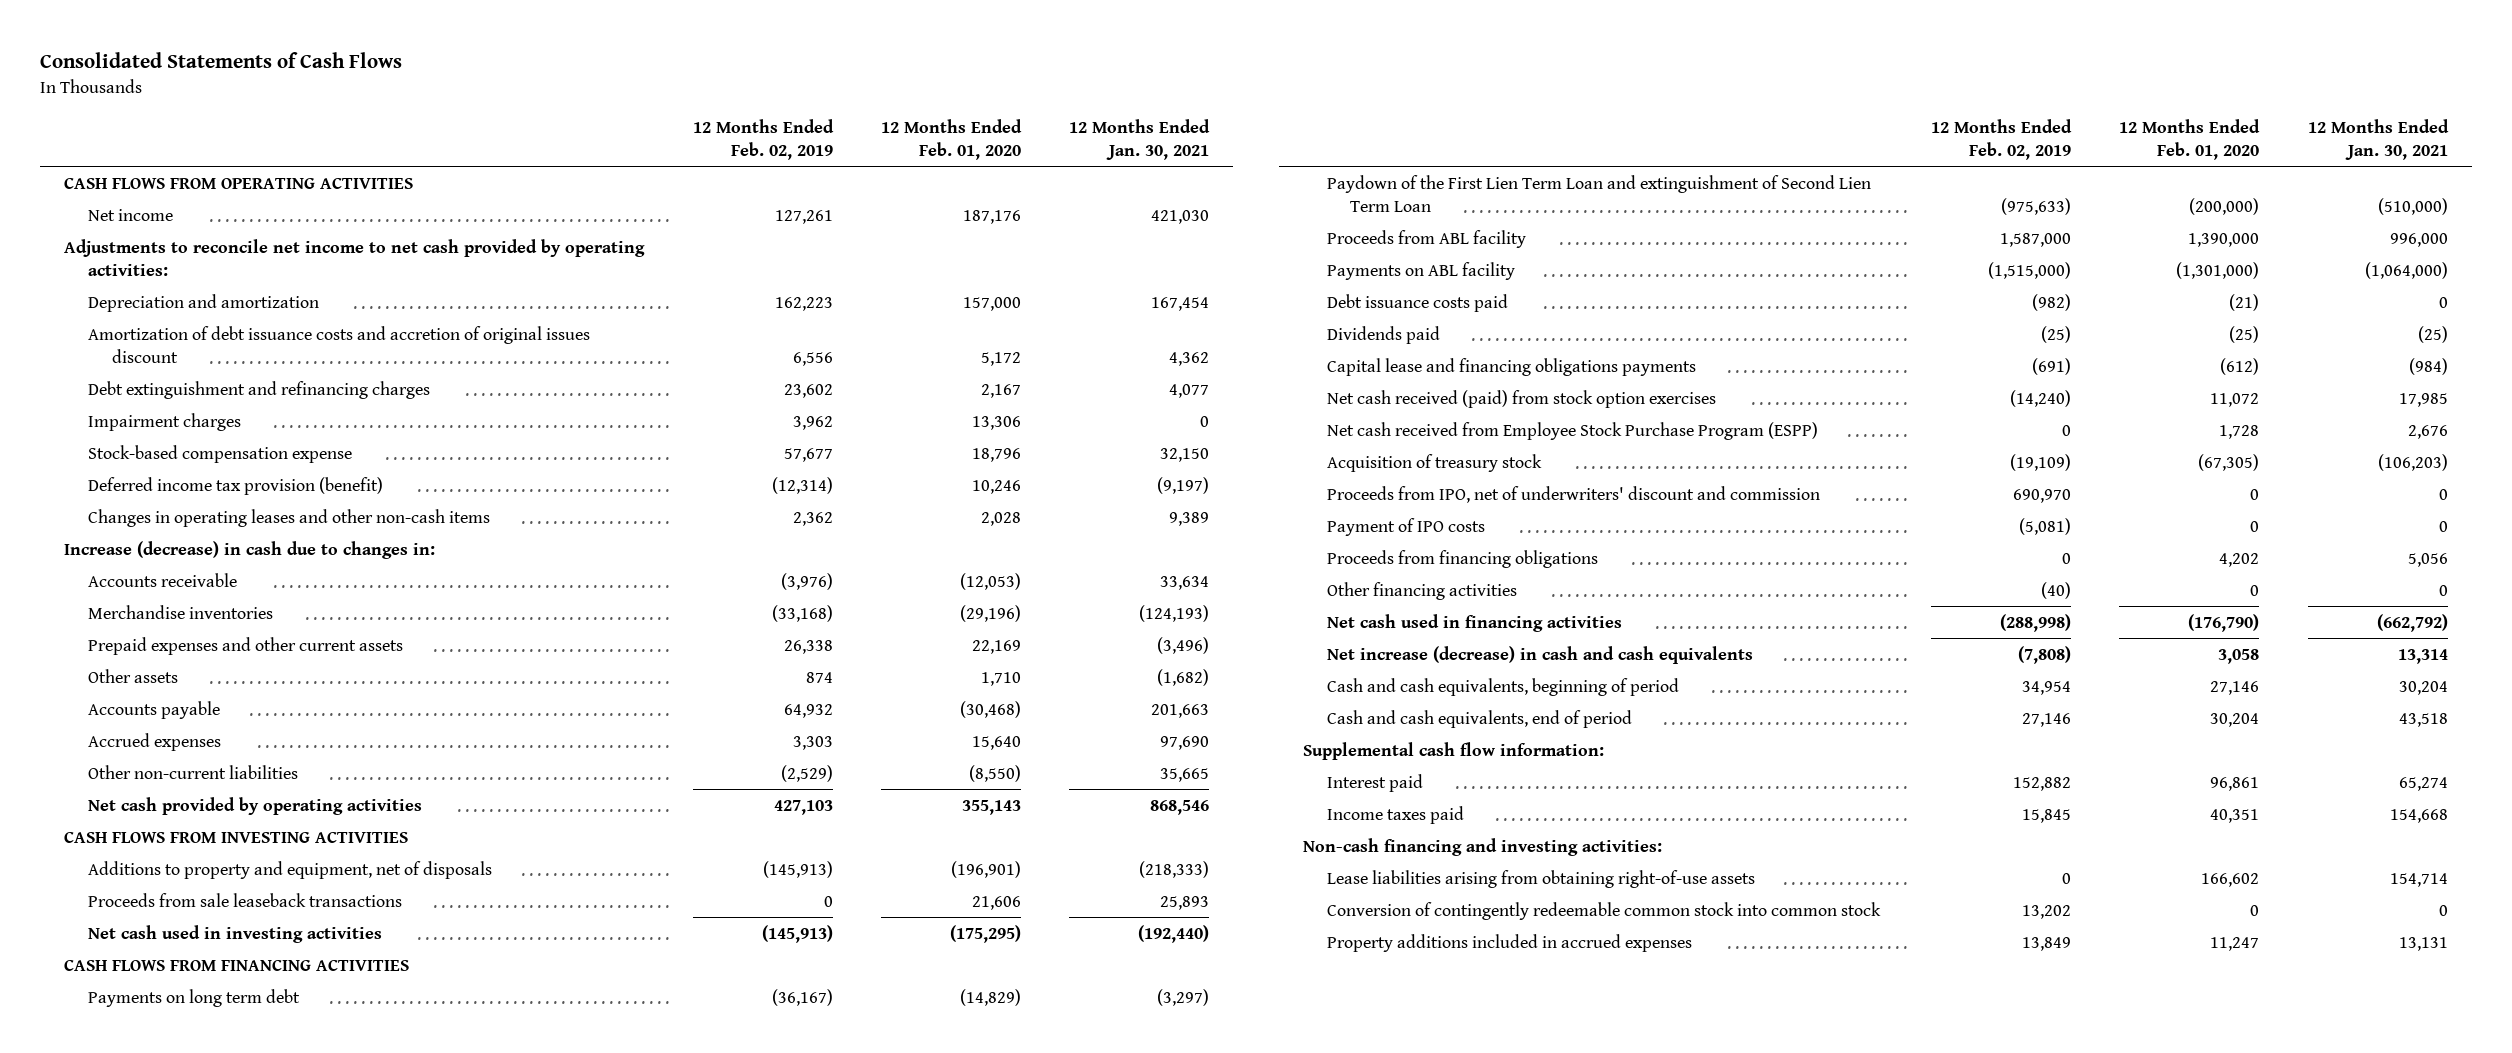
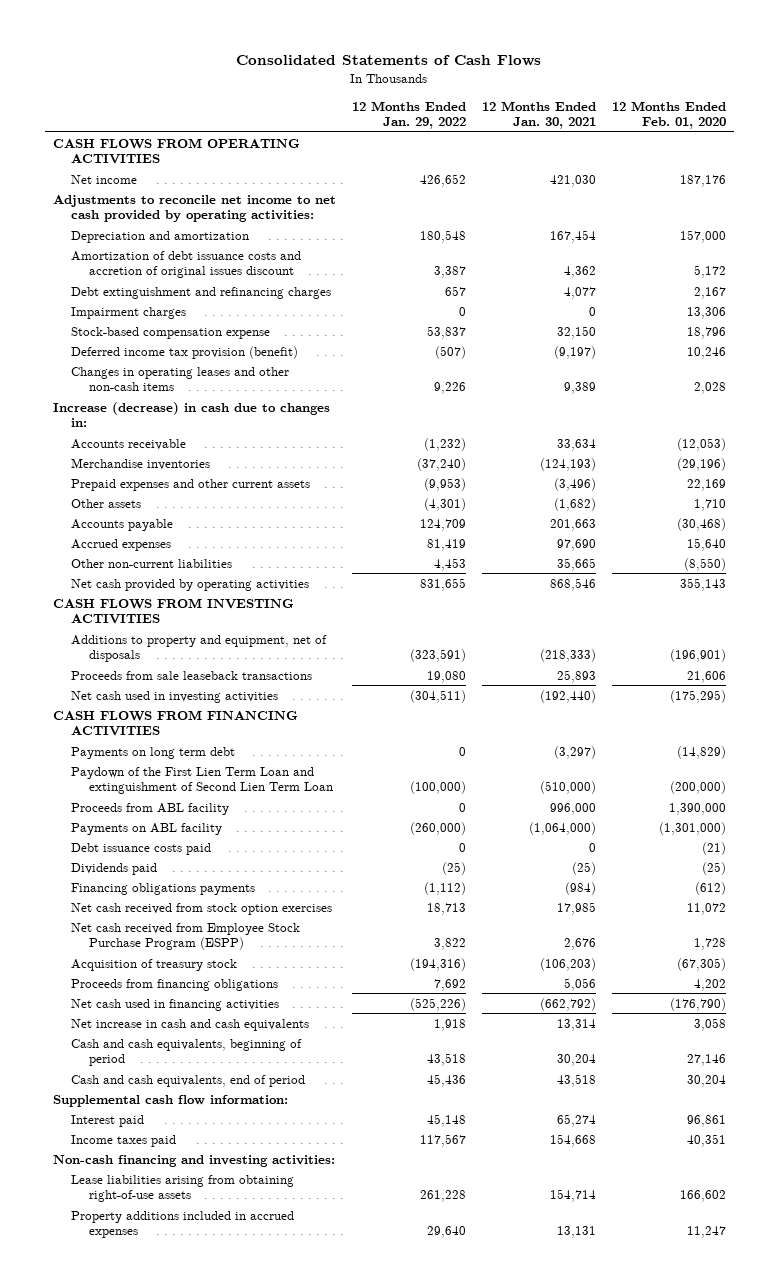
- | 12 Months Ended Feb. 02, 2019 | 12 Months Ended Feb. 01, 2020 | 12 Months Ended Jan. 30, 2021
+ | 12 Months Ended Jan. 29, 2022 | 12 Months Ended Jan. 30, 2021 | 12 Months Ended Feb. 01, 2020
- Capital lease and financing obligations payments | (691) | (612) | (984)
- Net cash received (paid) from stock option exercises | (14,240) | 11,072 | 17,985
+ Financing obligations payments | (1,112) | (984) | (612)
+ Net cash received from stock option exercises | 18,713 | 17,985 | 11,072
- Proceeds from IPO, net of underwriters' discount and commission | 690,970 | 0 | 0
- Payment of IPO costs | (5,081) | 0 | 0
- Other financing activities | (40) | 0 | 0
- Net increase (decrease) in cash and cash equivalents | (7,808) | 3,058 | 13,314
+ Net increase in cash and cash equivalents | 1,918 | 13,314 | 3,058
- Conversion of contingently redeemable common stock into common stock | 13,202 | 0 | 0

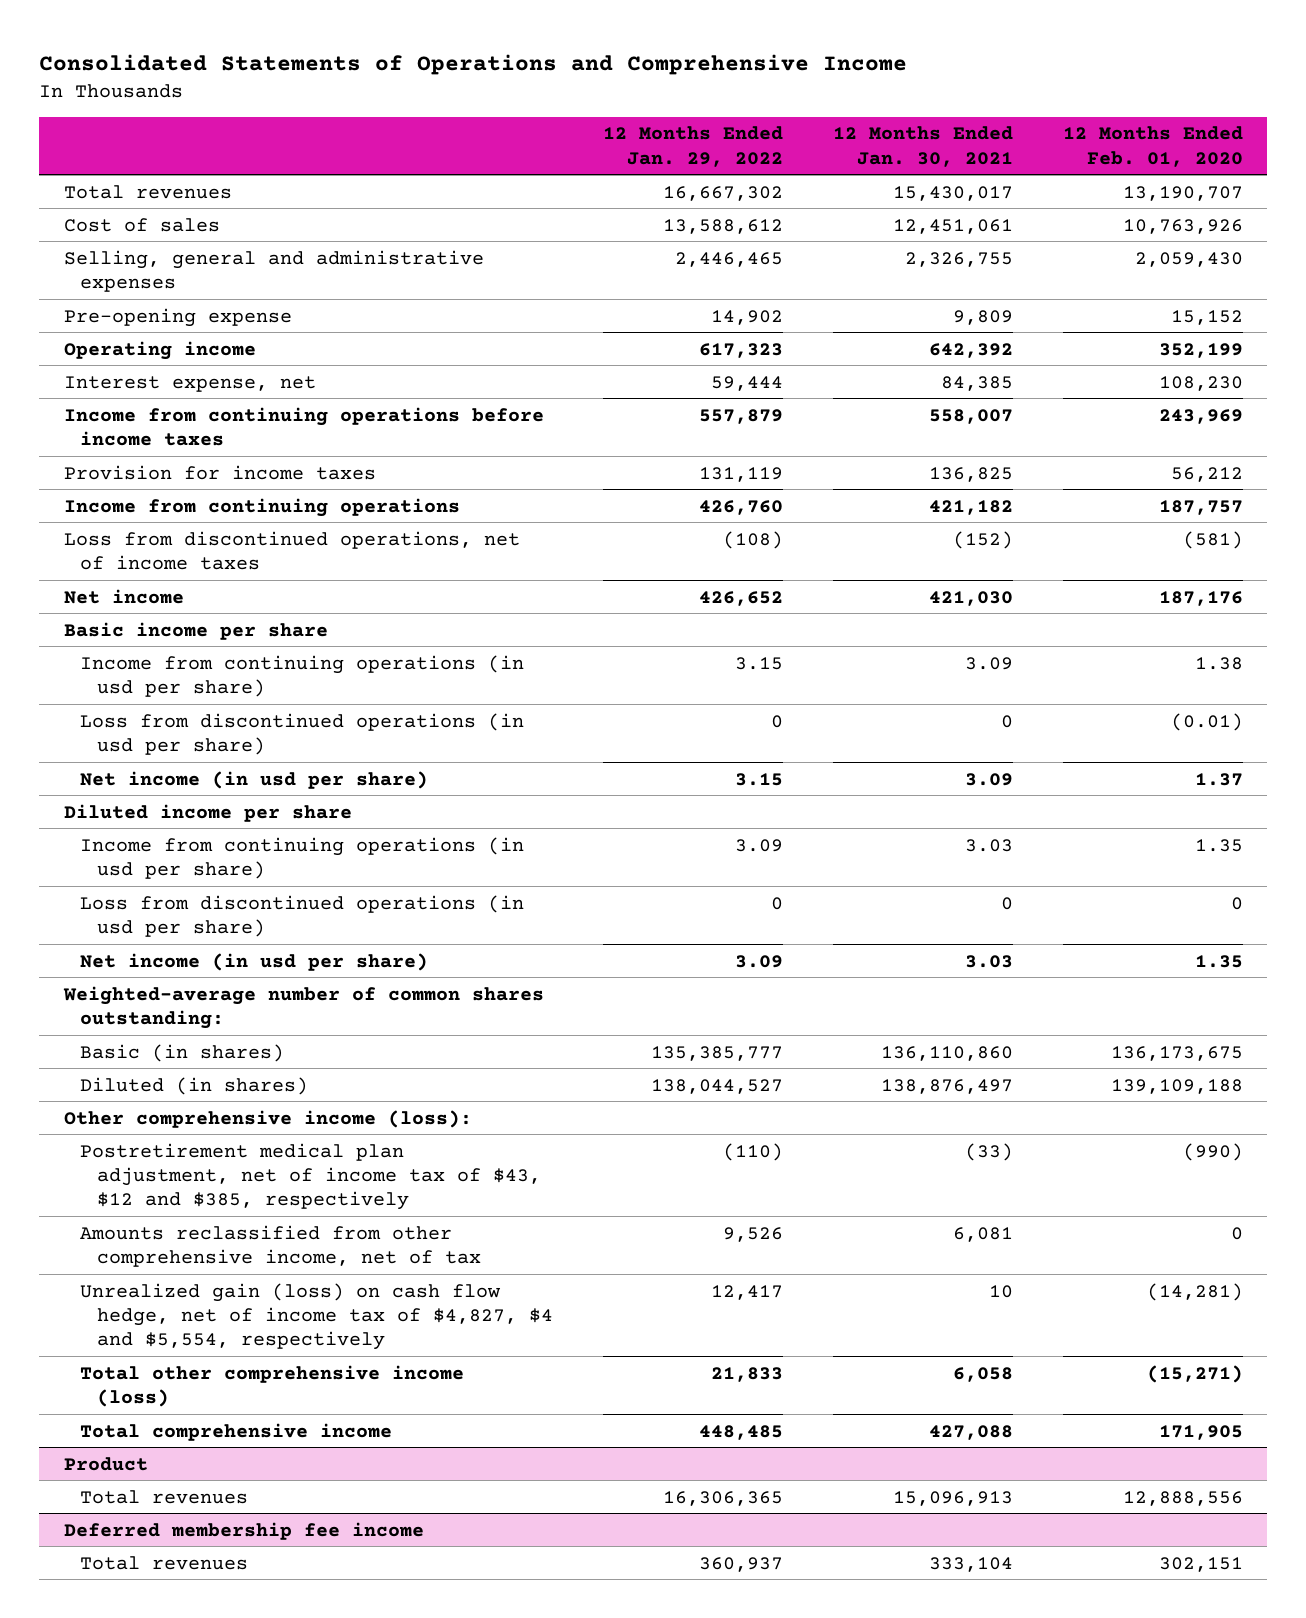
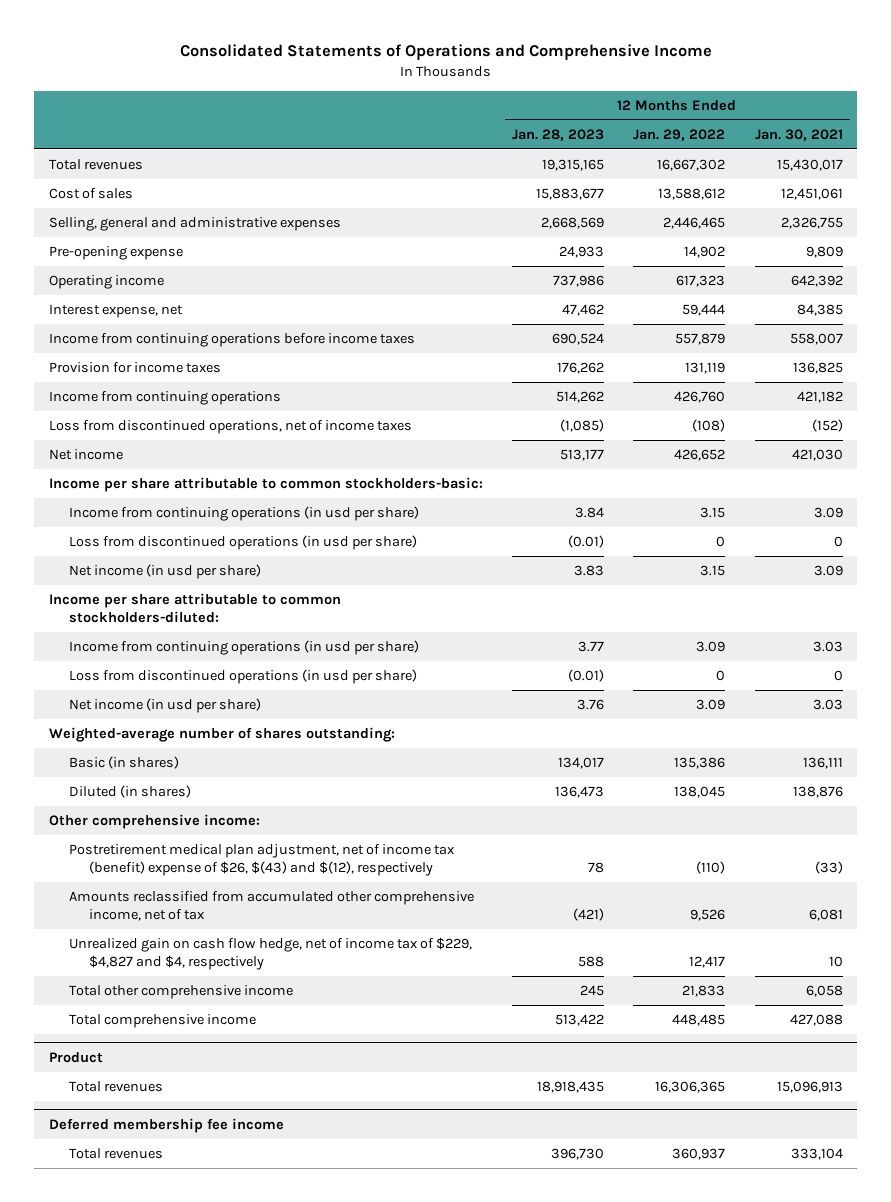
- | 12 Months Ended Jan. 29, 2022 | 12 Months Ended Jan. 30, 2021 | 12 Months Ended Feb. 01, 2020
+ | 12 Months Ended Jan. 28, 2023 | 12 Months Ended Jan. 29, 2022 | 12 Months Ended Jan. 30, 2021
- Basic income per share
+ Income per share attributable to common stockholders-basic:
- Diluted income per share
+ Income per share attributable to common stockholders-diluted:
- Weighted-average number of common shares outstanding:
- Basic (in shares) | 135,385,777 | 136,110,860 | 136,173,675
- Diluted (in shares) | 138,044,527 | 138,876,497 | 139,109,188
- Other comprehensive income (loss):
- Postretirement medical plan adjustment, net of income tax of $43, $12 and $385, respectively | (110) | (33) | (990)
- Amounts reclassified from other comprehensive income, net of tax | 9,526 | 6,081 | 0
- Unrealized gain (loss) on cash flow hedge, net of income tax of $4,827, $4 and $5,554, respectively | 12,417 | 10 | (14,281)
- Total other comprehensive income (loss) | 21,833 | 6,058 | (15,271)
+ Weighted-average number of shares outstanding:
+ Basic (in shares) | 134,017 | 135,386 | 136,111
+ Diluted (in shares) | 136,473 | 138,045 | 138,876
+ Other comprehensive income:
+ Postretirement medical plan adjustment, net of income tax (benefit) expense of $26, $(43) and $(12), respectively | 78 | (110) | (33)
+ Amounts reclassified from accumulated other comprehensive income, net of tax | (421) | 9,526 | 6,081
+ Unrealized gain on cash flow hedge, net of income tax of $229, $4,827 and $4, respectively | 588 | 12,417 | 10
+ Total other comprehensive income | 245 | 21,833 | 6,058

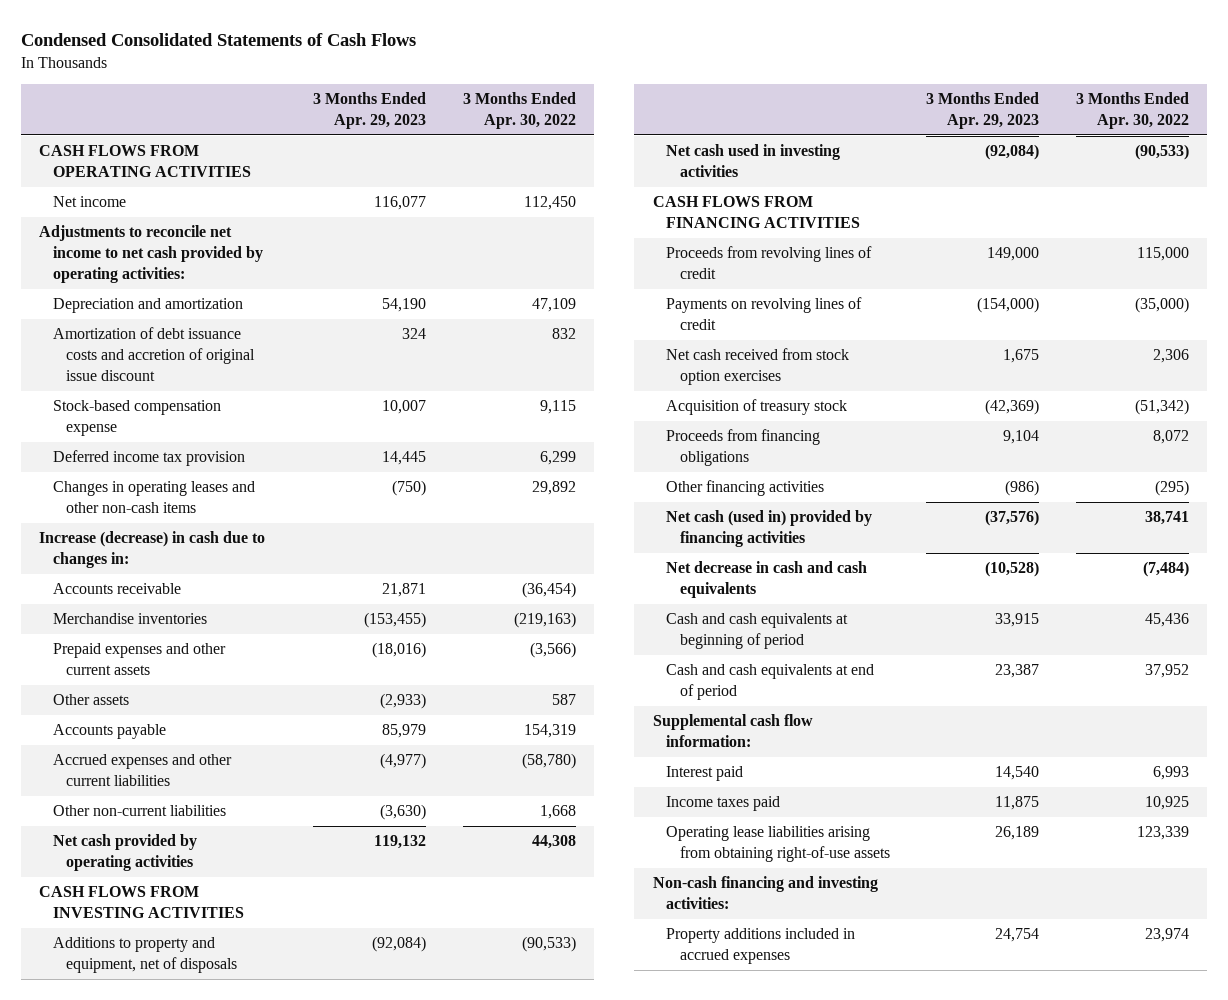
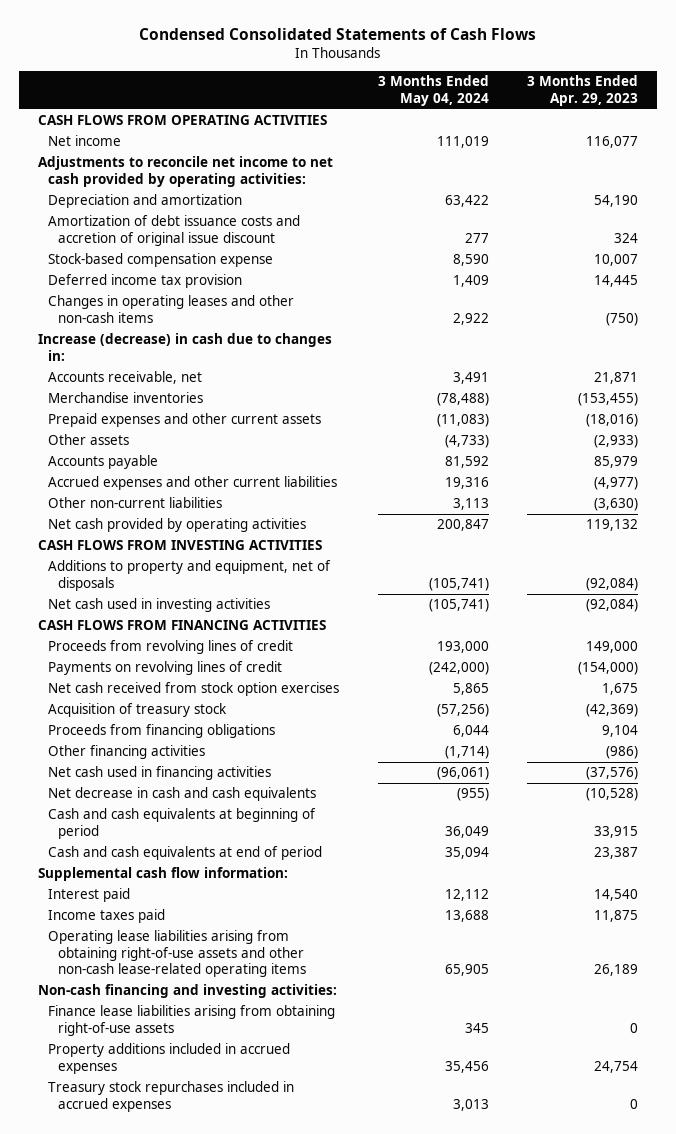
- | 3 Months Ended Apr. 29, 2023 | 3 Months Ended Apr. 30, 2022
+ | 3 Months Ended May 04, 2024 | 3 Months Ended Apr. 29, 2023
- Accounts receivable | 21,871 | (36,454)
+ Accounts receivable, net | 3,491 | 21,871
- Net cash (used in) provided by financing activities | (37,576) | 38,741
+ Net cash used in financing activities | (96,061) | (37,576)
- Operating lease liabilities arising from obtaining right-of-use assets | 26,189 | 123,339
+ Operating lease liabilities arising from obtaining right-of-use assets and other non-cash lease-related operating items | 65,905 | 26,189
+ Finance lease liabilities arising from obtaining right-of-use assets | 345 | 0
+ Treasury stock repurchases included in accrued expenses | 3,013 | 0

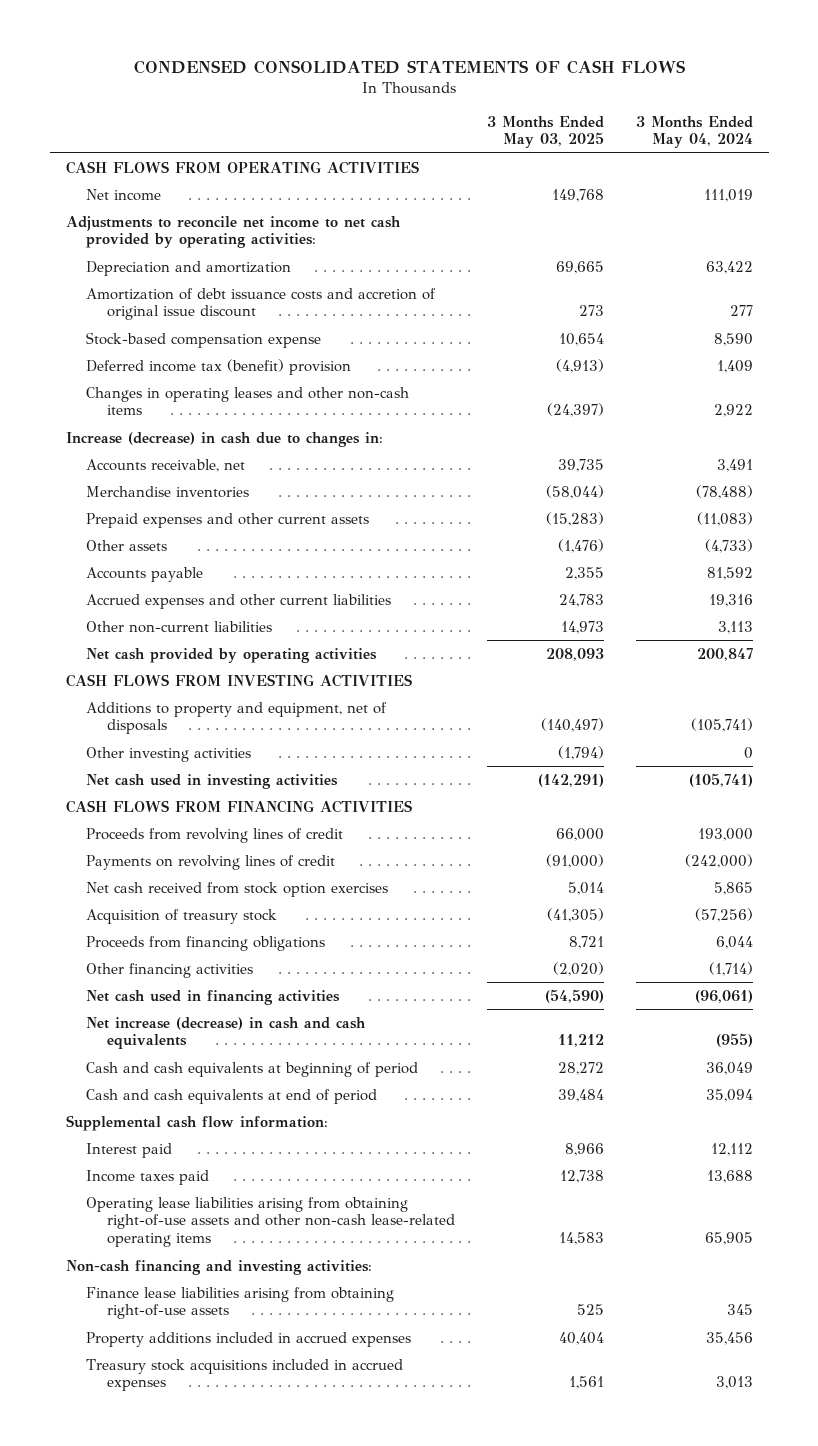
- Condensed Consolidated Statements of Cash Flows
+ CONDENSED CONSOLIDATED STATEMENTS OF CASH FLOWS
- | 3 Months Ended May 04, 2024 | 3 Months Ended Apr. 29, 2023
+ | 3 Months Ended May 03, 2025 | 3 Months Ended May 04, 2024
- Deferred income tax provision | 1,409 | 14,445
+ Deferred income tax (benefit) provision | (4,913) | 1,409
+ Other investing activities | (1,794) | 0
- Net decrease in cash and cash equivalents | (955) | (10,528)
+ Net increase (decrease) in cash and cash equivalents | 11,212 | (955)
- Treasury stock repurchases included in accrued expenses | 3,013 | 0
+ Treasury stock acquisitions included in accrued expenses | 1,561 | 3,013

